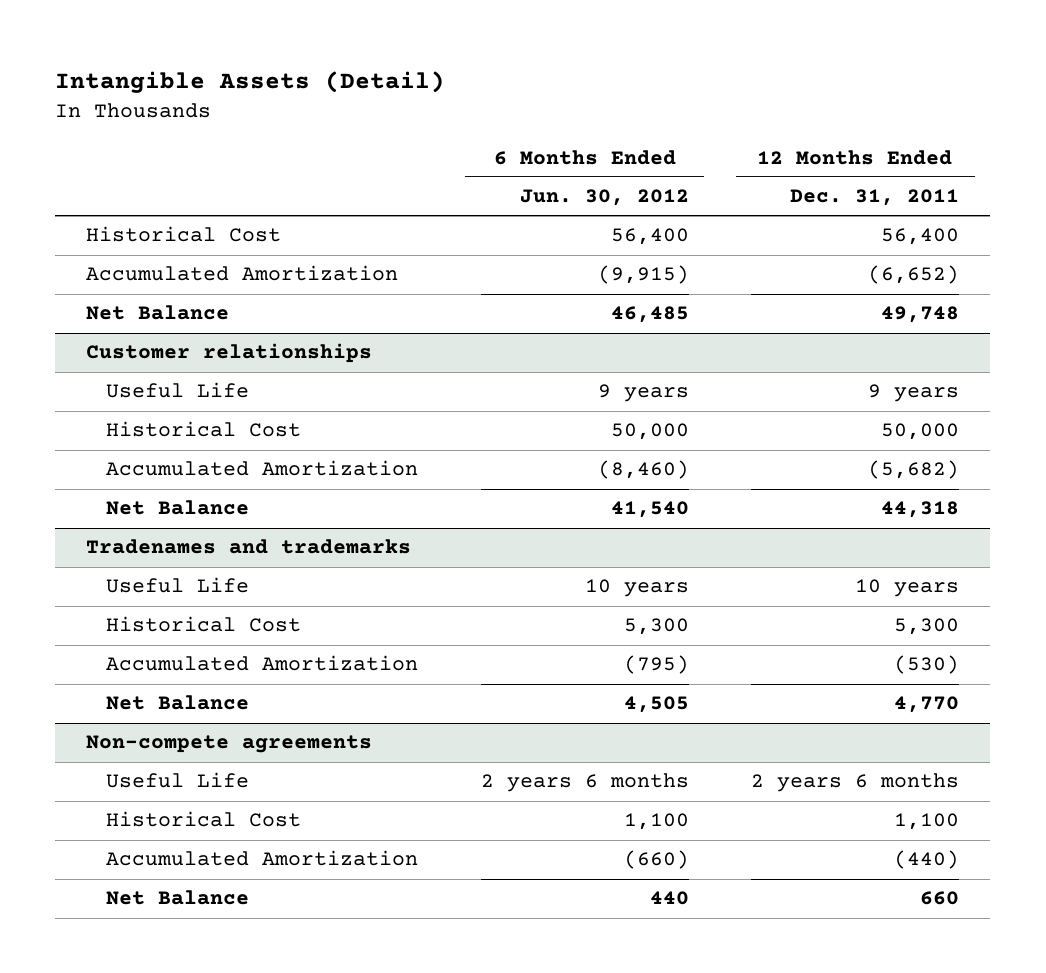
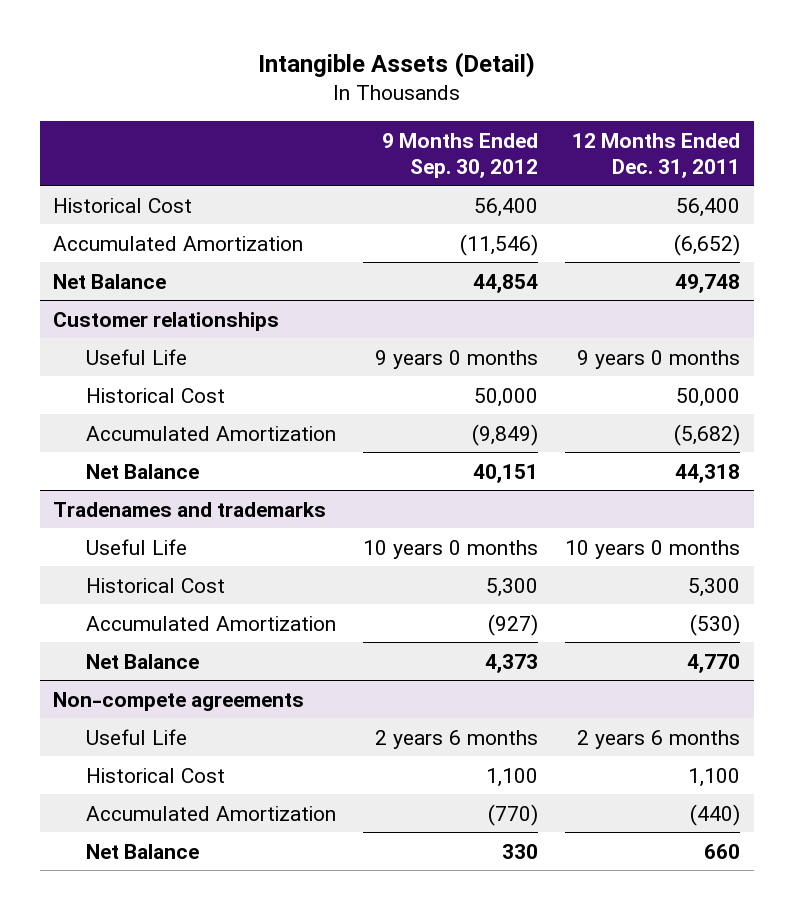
- | 6 Months Ended Jun. 30, 2012 | 12 Months Ended Dec. 31, 2011
+ | 9 Months Ended Sep. 30, 2012 | 12 Months Ended Dec. 31, 2011
@ Customer relationships
- Useful Life | 9 years | 9 years
+ Useful Life | 9 years 0 months | 9 years 0 months
@ Tradenames and trademarks
- Useful Life | 10 years | 10 years
+ Useful Life | 10 years 0 months | 10 years 0 months

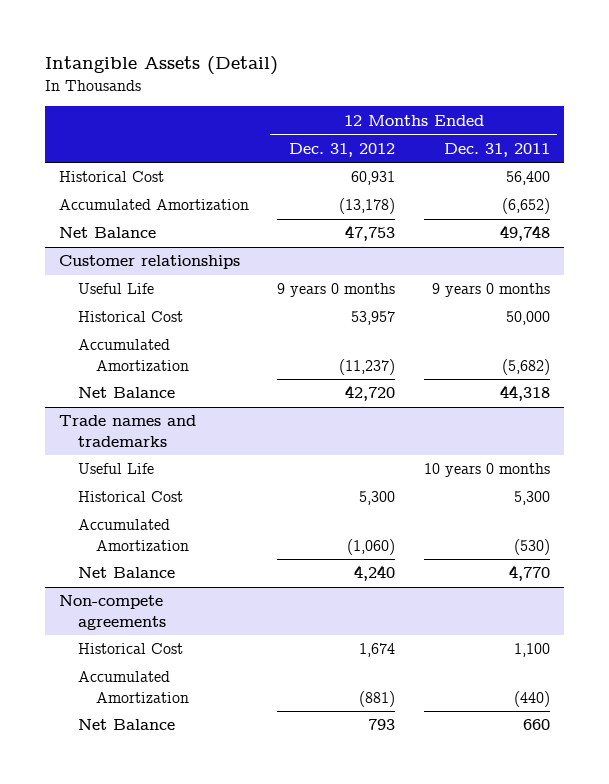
- | 9 Months Ended Sep. 30, 2012 | 12 Months Ended Dec. 31, 2011
+ | 12 Months Ended Dec. 31, 2012 | 12 Months Ended Dec. 31, 2011
- Tradenames and trademarks
+ Trade names and trademarks
@ Non-compete agreements
- Useful Life | 2 years 6 months | 2 years 6 months

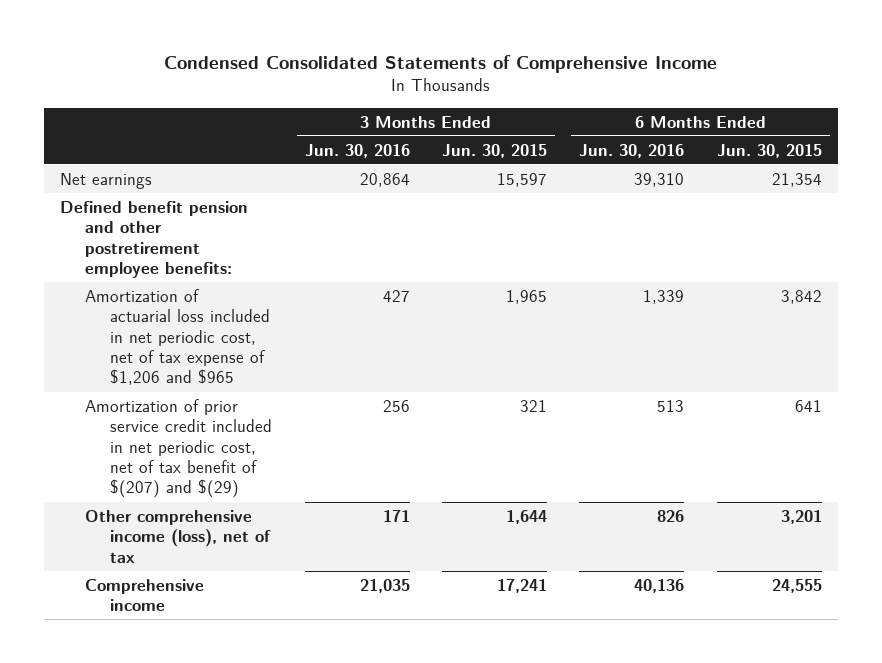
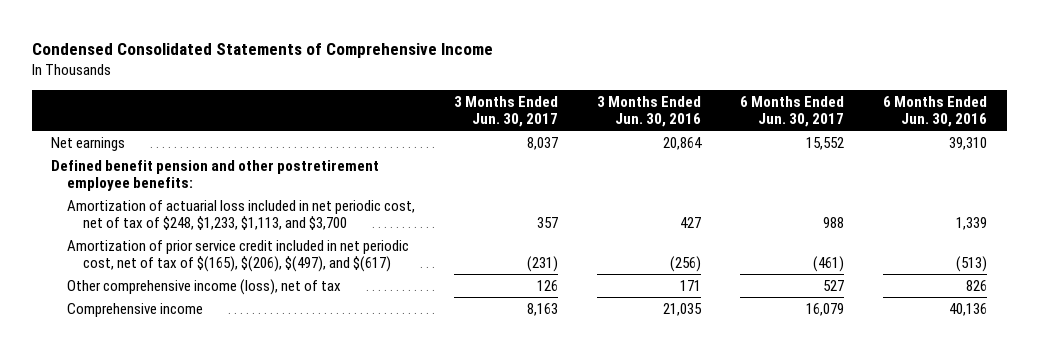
- | 3 Months Ended Jun. 30, 2016 | 3 Months Ended Jun. 30, 2015 | 6 Months Ended Jun. 30, 2016 | 6 Months Ended Jun. 30, 2015
+ | 3 Months Ended Jun. 30, 2017 | 3 Months Ended Jun. 30, 2016 | 6 Months Ended Jun. 30, 2017 | 6 Months Ended Jun. 30, 2016
- Amortization of actuarial loss included in net periodic cost, net of tax expense of $1,206 and $965 | 427 | 1,965 | 1,339 | 3,842
- Amortization of prior service credit included in net periodic cost, net of tax benefit of $(207) and $(29) | 256 | 321 | 513 | 641
+ Amortization of actuarial loss included in net periodic cost, net of tax of $248, $1,233, $1,113, and $3,700 | 357 | 427 | 988 | 1,339
+ Amortization of prior service credit included in net periodic cost, net of tax of $(165), $(206), $(497), and $(617) | (231) | (256) | (461) | (513)

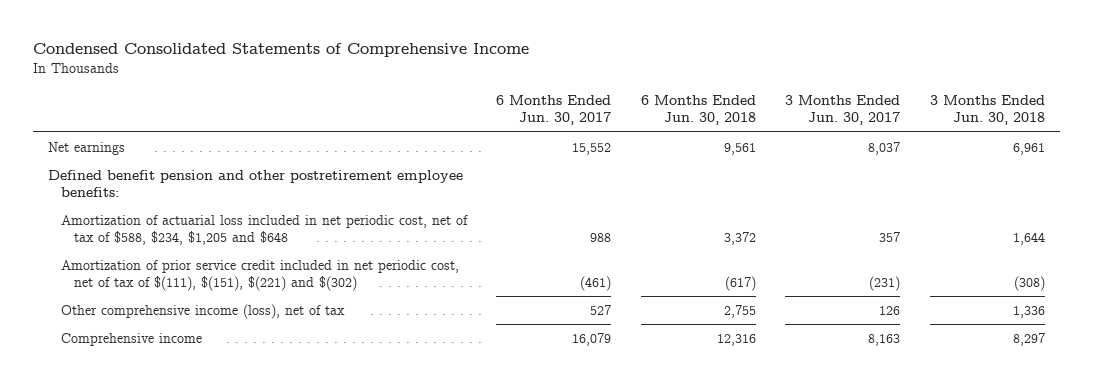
- | 3 Months Ended Jun. 30, 2017 | 3 Months Ended Jun. 30, 2016 | 6 Months Ended Jun. 30, 2017 | 6 Months Ended Jun. 30, 2016
+ | 6 Months Ended Jun. 30, 2017 | 6 Months Ended Jun. 30, 2018 | 3 Months Ended Jun. 30, 2017 | 3 Months Ended Jun. 30, 2018
- Amortization of actuarial loss included in net periodic cost, net of tax of $248, $1,233, $1,113, and $3,700 | 357 | 427 | 988 | 1,339
- Amortization of prior service credit included in net periodic cost, net of tax of $(165), $(206), $(497), and $(617) | (231) | (256) | (461) | (513)
+ Amortization of actuarial loss included in net periodic cost, net of tax of $588, $234, $1,205 and $648 | 988 | 3,372 | 357 | 1,644
+ Amortization of prior service credit included in net periodic cost, net of tax of $(111), $(151), $(221) and $(302) | (461) | (617) | (231) | (308)

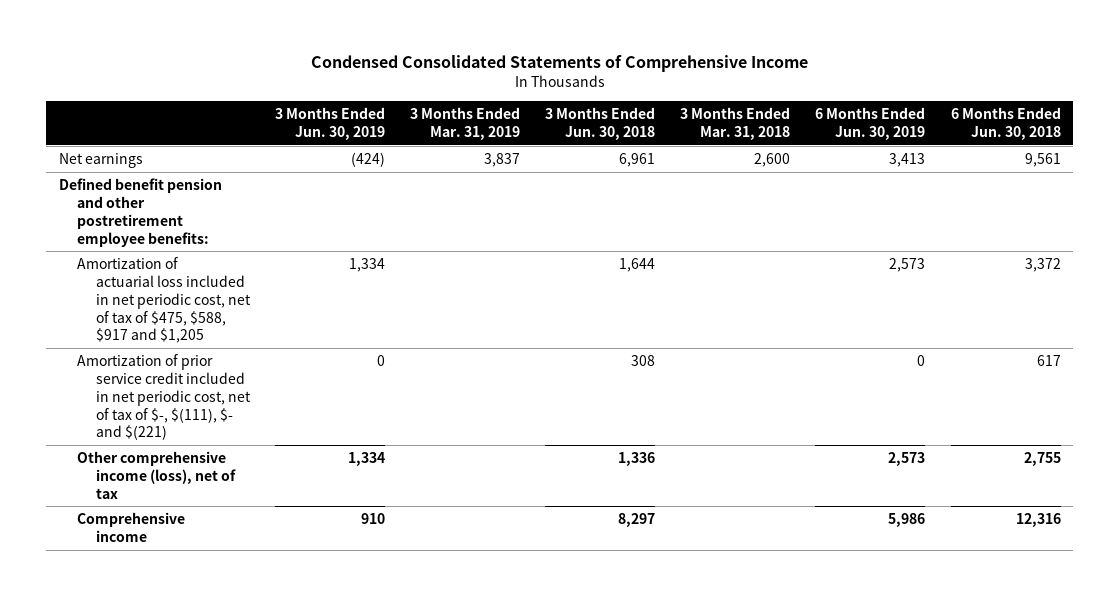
- | 6 Months Ended Jun. 30, 2017 | 6 Months Ended Jun. 30, 2018 | 3 Months Ended Jun. 30, 2017 | 3 Months Ended Jun. 30, 2018
+ | 3 Months Ended Jun. 30, 2019 | 3 Months Ended Mar. 31, 2019 | 3 Months Ended Jun. 30, 2018 | 3 Months Ended Mar. 31, 2018 | 6 Months Ended Jun. 30, 2019 | 6 Months Ended Jun. 30, 2018
- Amortization of actuarial loss included in net periodic cost, net of tax of $588, $234, $1,205 and $648 | 988 | 3,372 | 357 | 1,644
- Amortization of prior service credit included in net periodic cost, net of tax of $(111), $(151), $(221) and $(302) | (461) | (617) | (231) | (308)
+ Amortization of actuarial loss included in net periodic cost, net of tax of $475, $588, $917 and $1,205 | 1,334 | | 1,644 | | 2,573 | 3,372
+ Amortization of prior service credit included in net periodic cost, net of tax of $-, $(111), $- and $(221) | 0 | | 308 | | 0 | 617

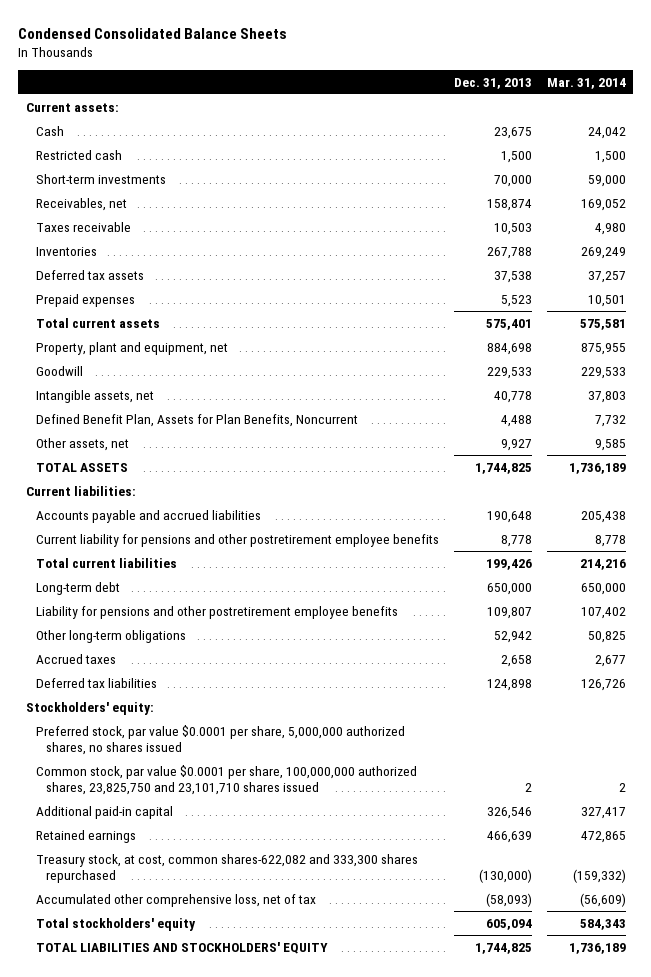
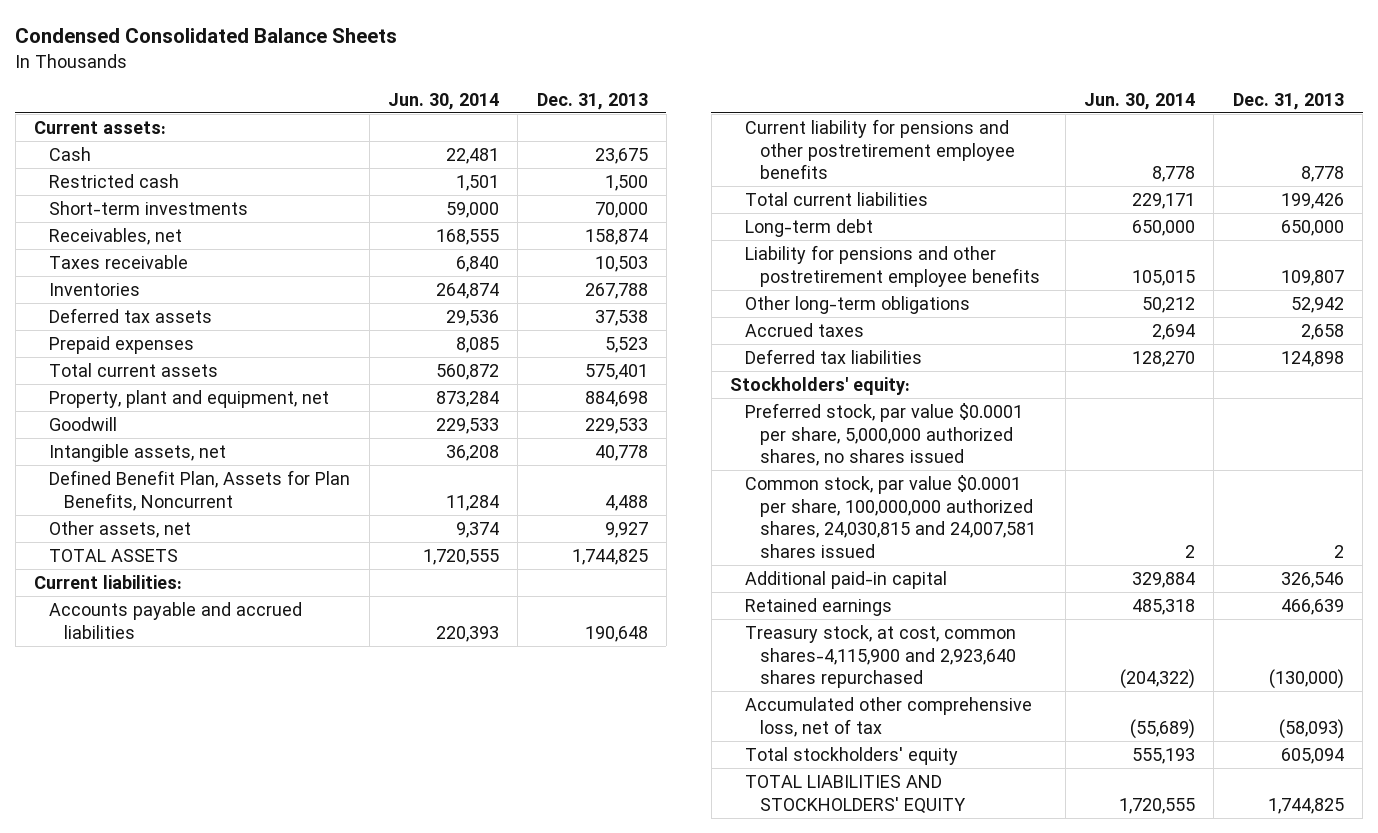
- | Dec. 31, 2013 | Mar. 31, 2014
+ | Jun. 30, 2014 | Dec. 31, 2013
- Common stock, par value $0.0001 per share, 100,000,000 authorized shares, 23,825,750 and 23,101,710 shares issued | 2 | 2
+ Common stock, par value $0.0001 per share, 100,000,000 authorized shares, 24,030,815 and 24,007,581 shares issued | 2 | 2
- Treasury stock, at cost, common shares-622,082 and 333,300 shares repurchased | (130,000) | (159,332)
+ Treasury stock, at cost, common shares-4,115,900 and 2,923,640 shares repurchased | (204,322) | (130,000)

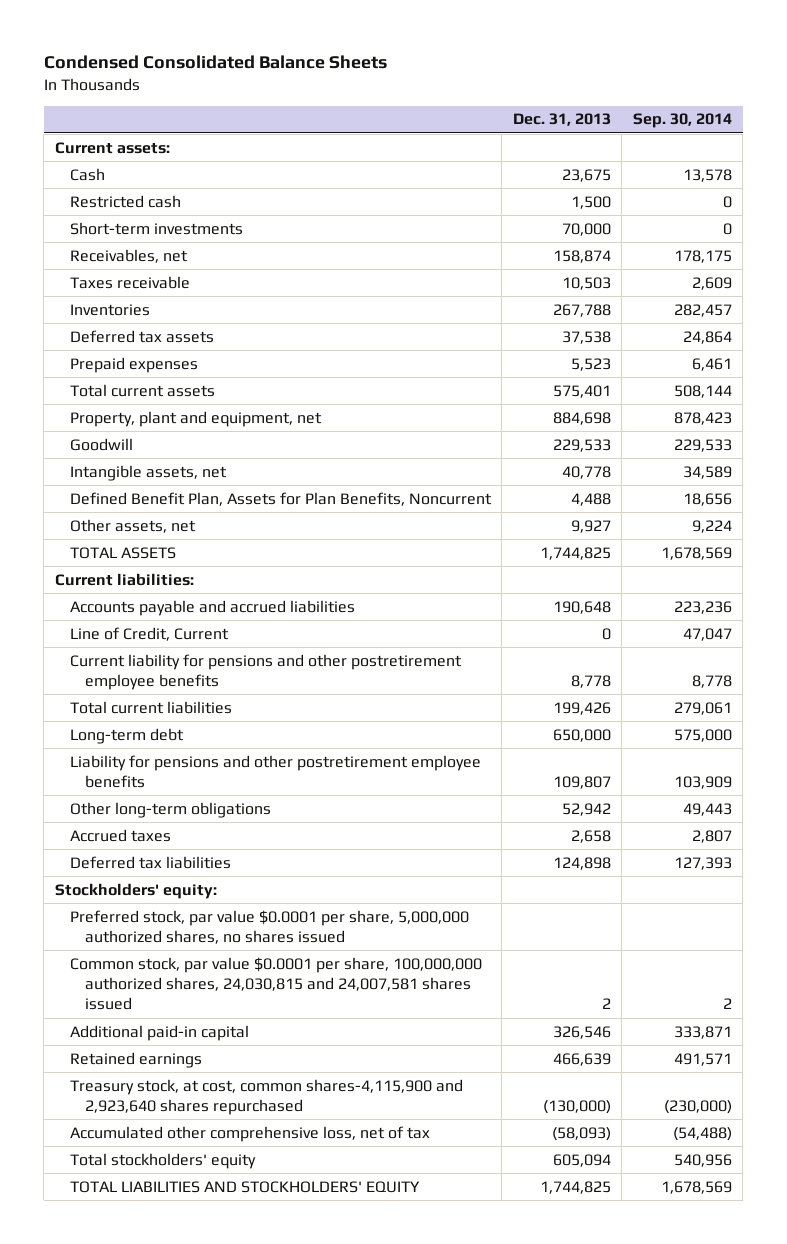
- | Jun. 30, 2014 | Dec. 31, 2013
+ | Dec. 31, 2013 | Sep. 30, 2014
+ Line of Credit, Current | 0 | 47,047

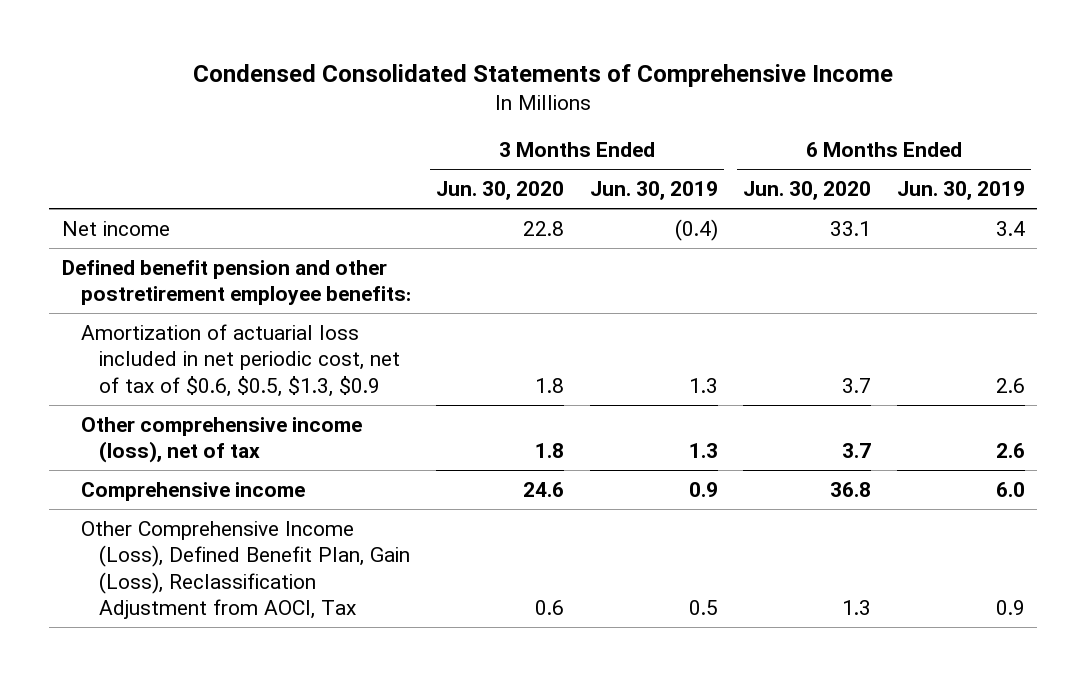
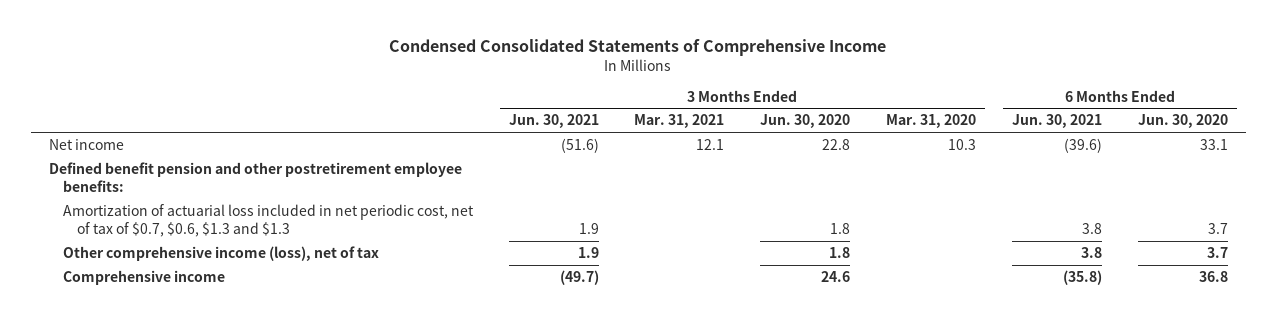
- | 3 Months Ended Jun. 30, 2020 | 3 Months Ended Jun. 30, 2019 | 6 Months Ended Jun. 30, 2020 | 6 Months Ended Jun. 30, 2019
+ | 3 Months Ended Jun. 30, 2021 | 3 Months Ended Mar. 31, 2021 | 3 Months Ended Jun. 30, 2020 | 3 Months Ended Mar. 31, 2020 | 6 Months Ended Jun. 30, 2021 | 6 Months Ended Jun. 30, 2020
- Amortization of actuarial loss included in net periodic cost, net of tax of $0.6, $0.5, $1.3, $0.9 | 1.8 | 1.3 | 3.7 | 2.6
+ Amortization of actuarial loss included in net periodic cost, net of tax of $0.7, $0.6, $1.3 and $1.3 | 1.9 | | 1.8 | | 3.8 | 3.7
- Other Comprehensive Income (Loss), Defined Benefit Plan, Gain (Loss), Reclassification Adjustment from AOCI, Tax | 0.6 | 0.5 | 1.3 | 0.9

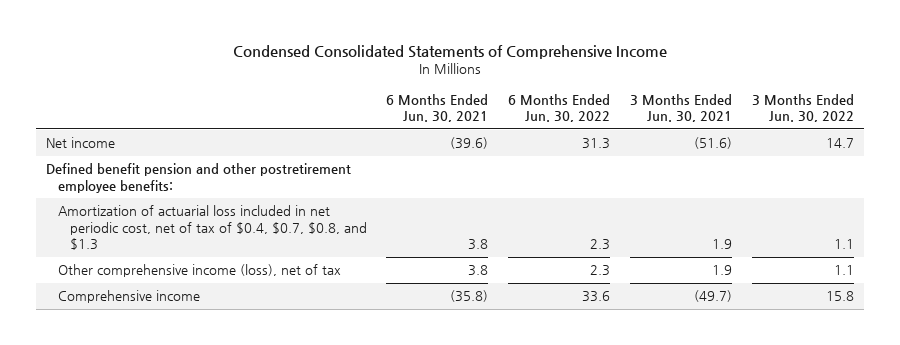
- | 3 Months Ended Jun. 30, 2021 | 3 Months Ended Mar. 31, 2021 | 3 Months Ended Jun. 30, 2020 | 3 Months Ended Mar. 31, 2020 | 6 Months Ended Jun. 30, 2021 | 6 Months Ended Jun. 30, 2020
+ | 6 Months Ended Jun. 30, 2021 | 6 Months Ended Jun. 30, 2022 | 3 Months Ended Jun. 30, 2021 | 3 Months Ended Jun. 30, 2022
- Amortization of actuarial loss included in net periodic cost, net of tax of $0.7, $0.6, $1.3 and $1.3 | 1.9 | | 1.8 | | 3.8 | 3.7
+ Amortization of actuarial loss included in net periodic cost, net of tax of $0.4, $0.7, $0.8, and $1.3 | 3.8 | 2.3 | 1.9 | 1.1

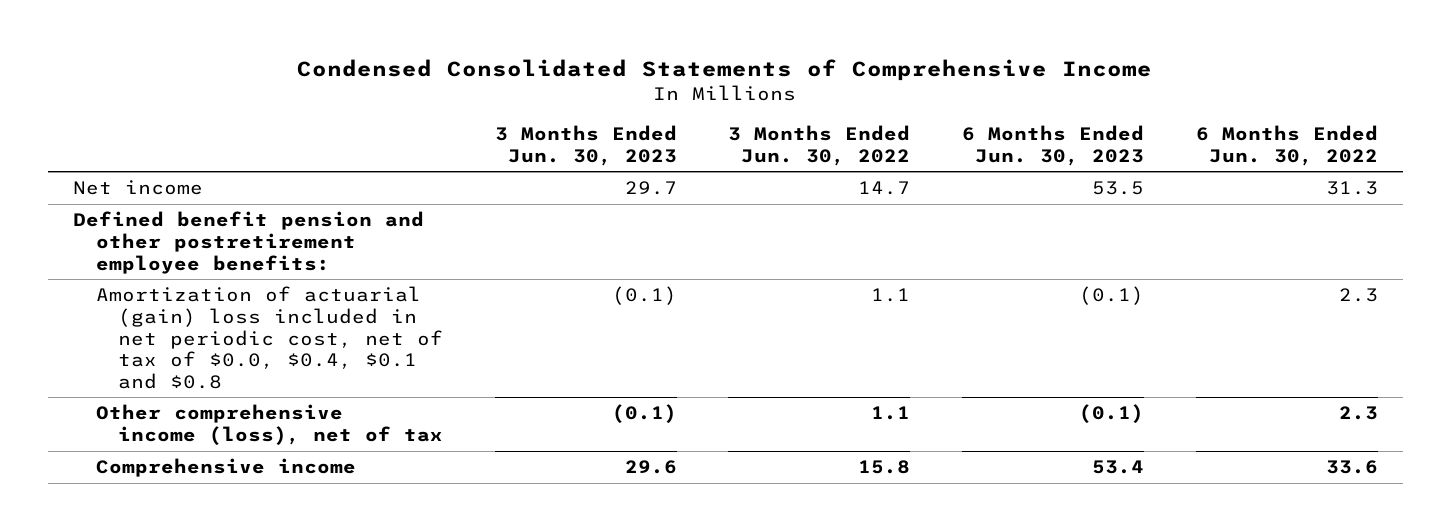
- | 6 Months Ended Jun. 30, 2021 | 6 Months Ended Jun. 30, 2022 | 3 Months Ended Jun. 30, 2021 | 3 Months Ended Jun. 30, 2022
+ | 3 Months Ended Jun. 30, 2023 | 3 Months Ended Jun. 30, 2022 | 6 Months Ended Jun. 30, 2023 | 6 Months Ended Jun. 30, 2022
- Amortization of actuarial loss included in net periodic cost, net of tax of $0.4, $0.7, $0.8, and $1.3 | 3.8 | 2.3 | 1.9 | 1.1
+ Amortization of actuarial (gain) loss included in net periodic cost, net of tax of $0.0, $0.4, $0.1 and $0.8 | (0.1) | 1.1 | (0.1) | 2.3

